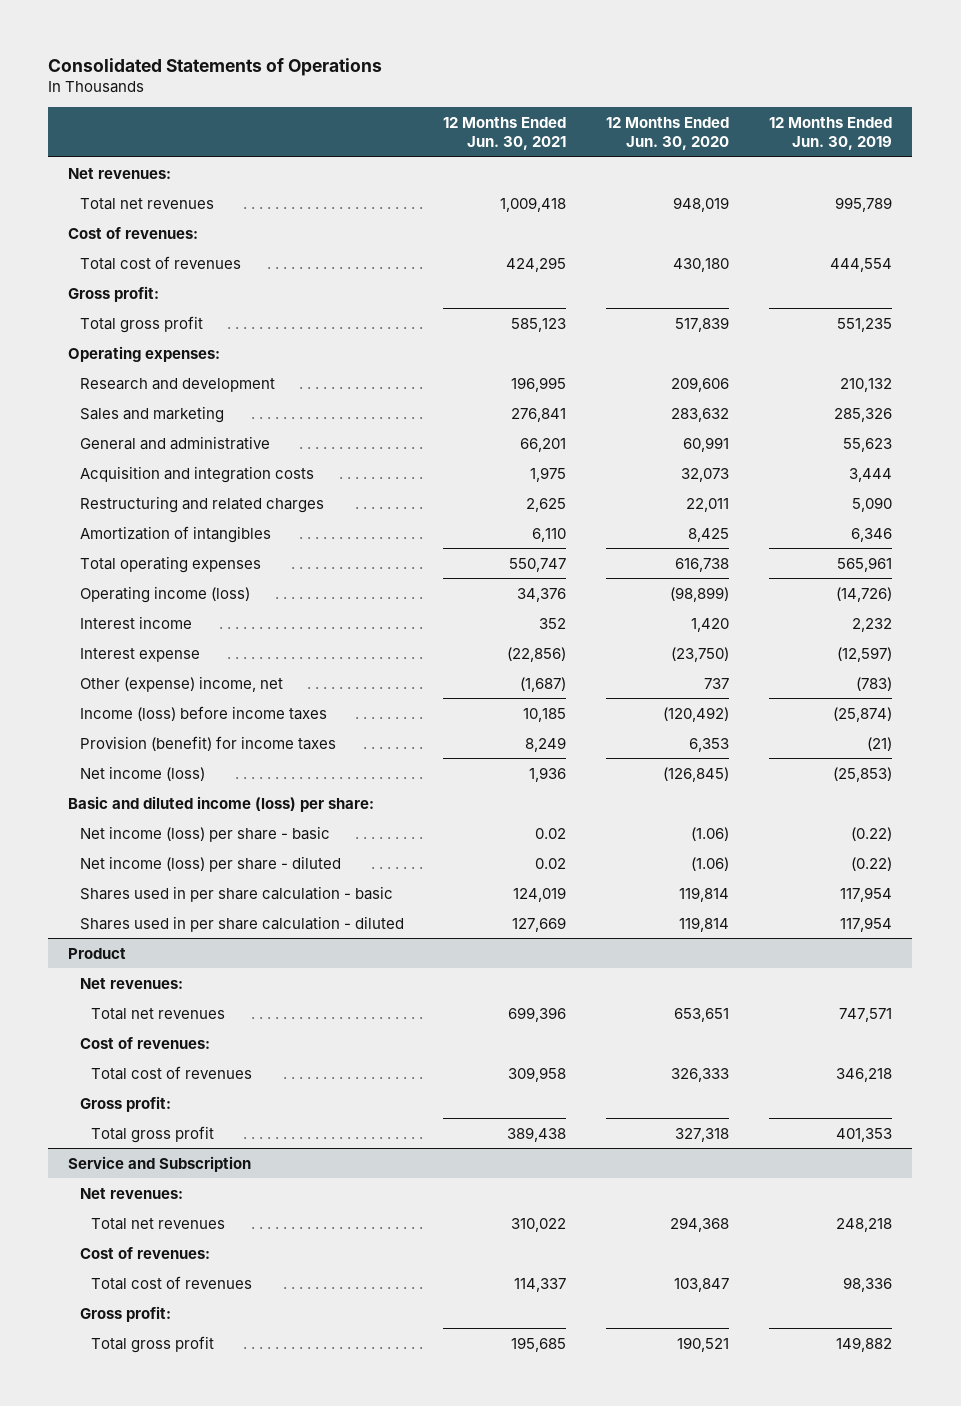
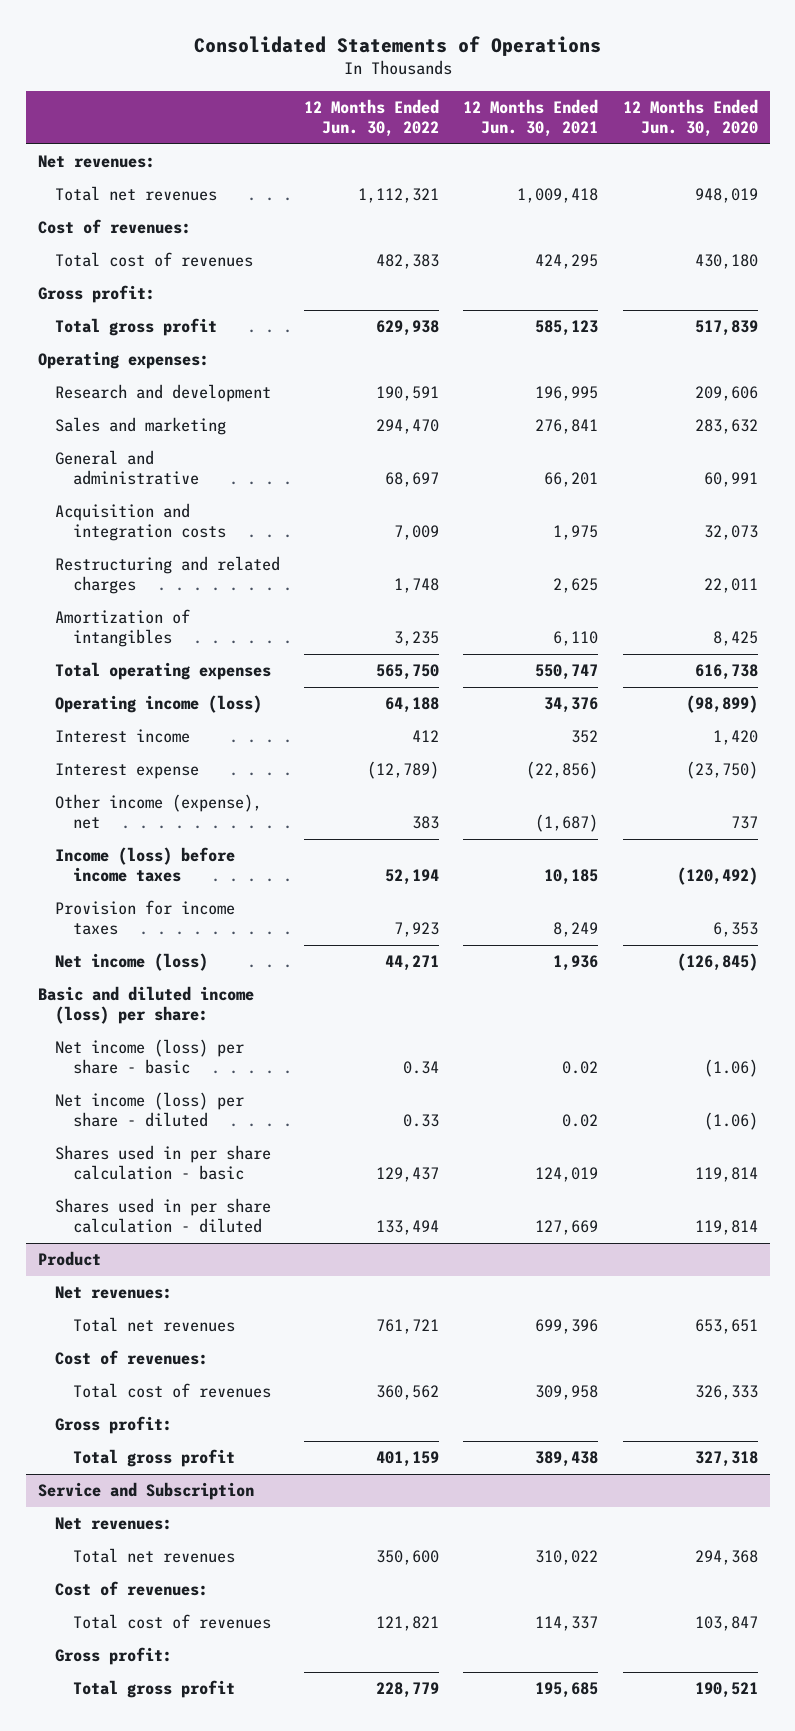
- | 12 Months Ended Jun. 30, 2021 | 12 Months Ended Jun. 30, 2020 | 12 Months Ended Jun. 30, 2019
+ | 12 Months Ended Jun. 30, 2022 | 12 Months Ended Jun. 30, 2021 | 12 Months Ended Jun. 30, 2020
- Other (expense) income, net | (1,687) | 737 | (783)
+ Other income (expense), net | 383 | (1,687) | 737
- Provision (benefit) for income taxes | 8,249 | 6,353 | (21)
+ Provision for income taxes | 7,923 | 8,249 | 6,353

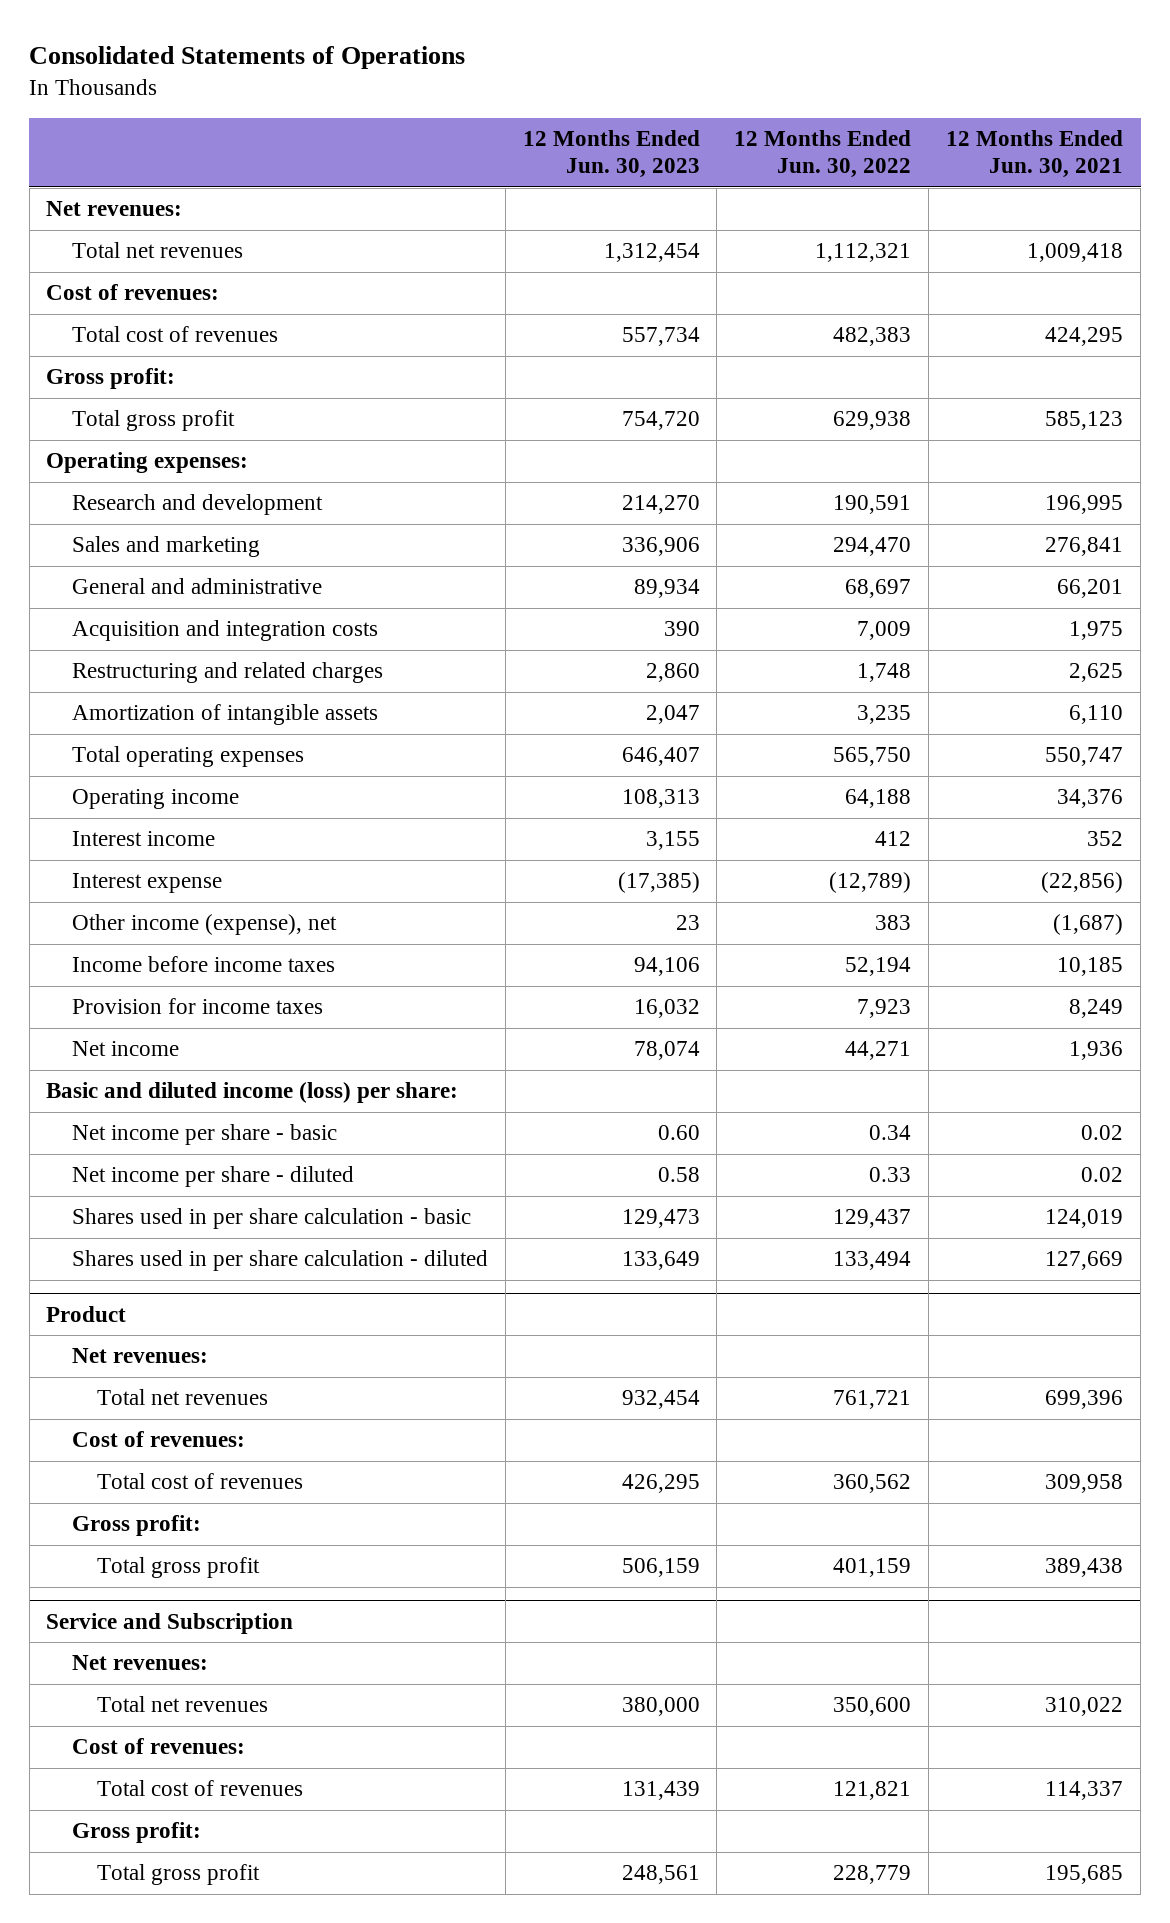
- | 12 Months Ended Jun. 30, 2022 | 12 Months Ended Jun. 30, 2021 | 12 Months Ended Jun. 30, 2020
+ | 12 Months Ended Jun. 30, 2023 | 12 Months Ended Jun. 30, 2022 | 12 Months Ended Jun. 30, 2021
- Amortization of intangibles | 3,235 | 6,110 | 8,425
+ Amortization of intangible assets | 2,047 | 3,235 | 6,110
- Operating income (loss) | 64,188 | 34,376 | (98,899)
+ Operating income | 108,313 | 64,188 | 34,376
- Income (loss) before income taxes | 52,194 | 10,185 | (120,492)
+ Income before income taxes | 94,106 | 52,194 | 10,185
- Net income (loss) | 44,271 | 1,936 | (126,845)
+ Net income | 78,074 | 44,271 | 1,936
- Net income (loss) per share - basic | 0.34 | 0.02 | (1.06)
- Net income (loss) per share - diluted | 0.33 | 0.02 | (1.06)
+ Net income per share - basic | 0.60 | 0.34 | 0.02
+ Net income per share - diluted | 0.58 | 0.33 | 0.02

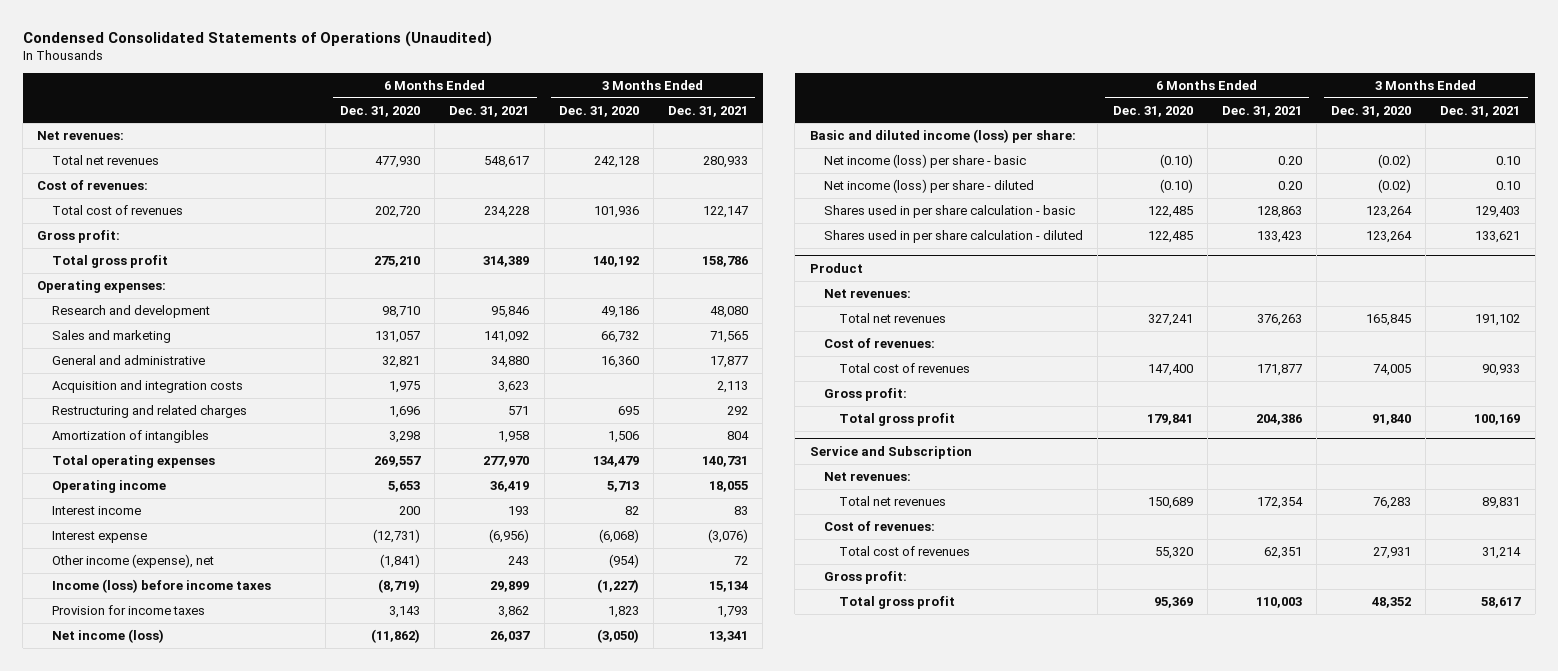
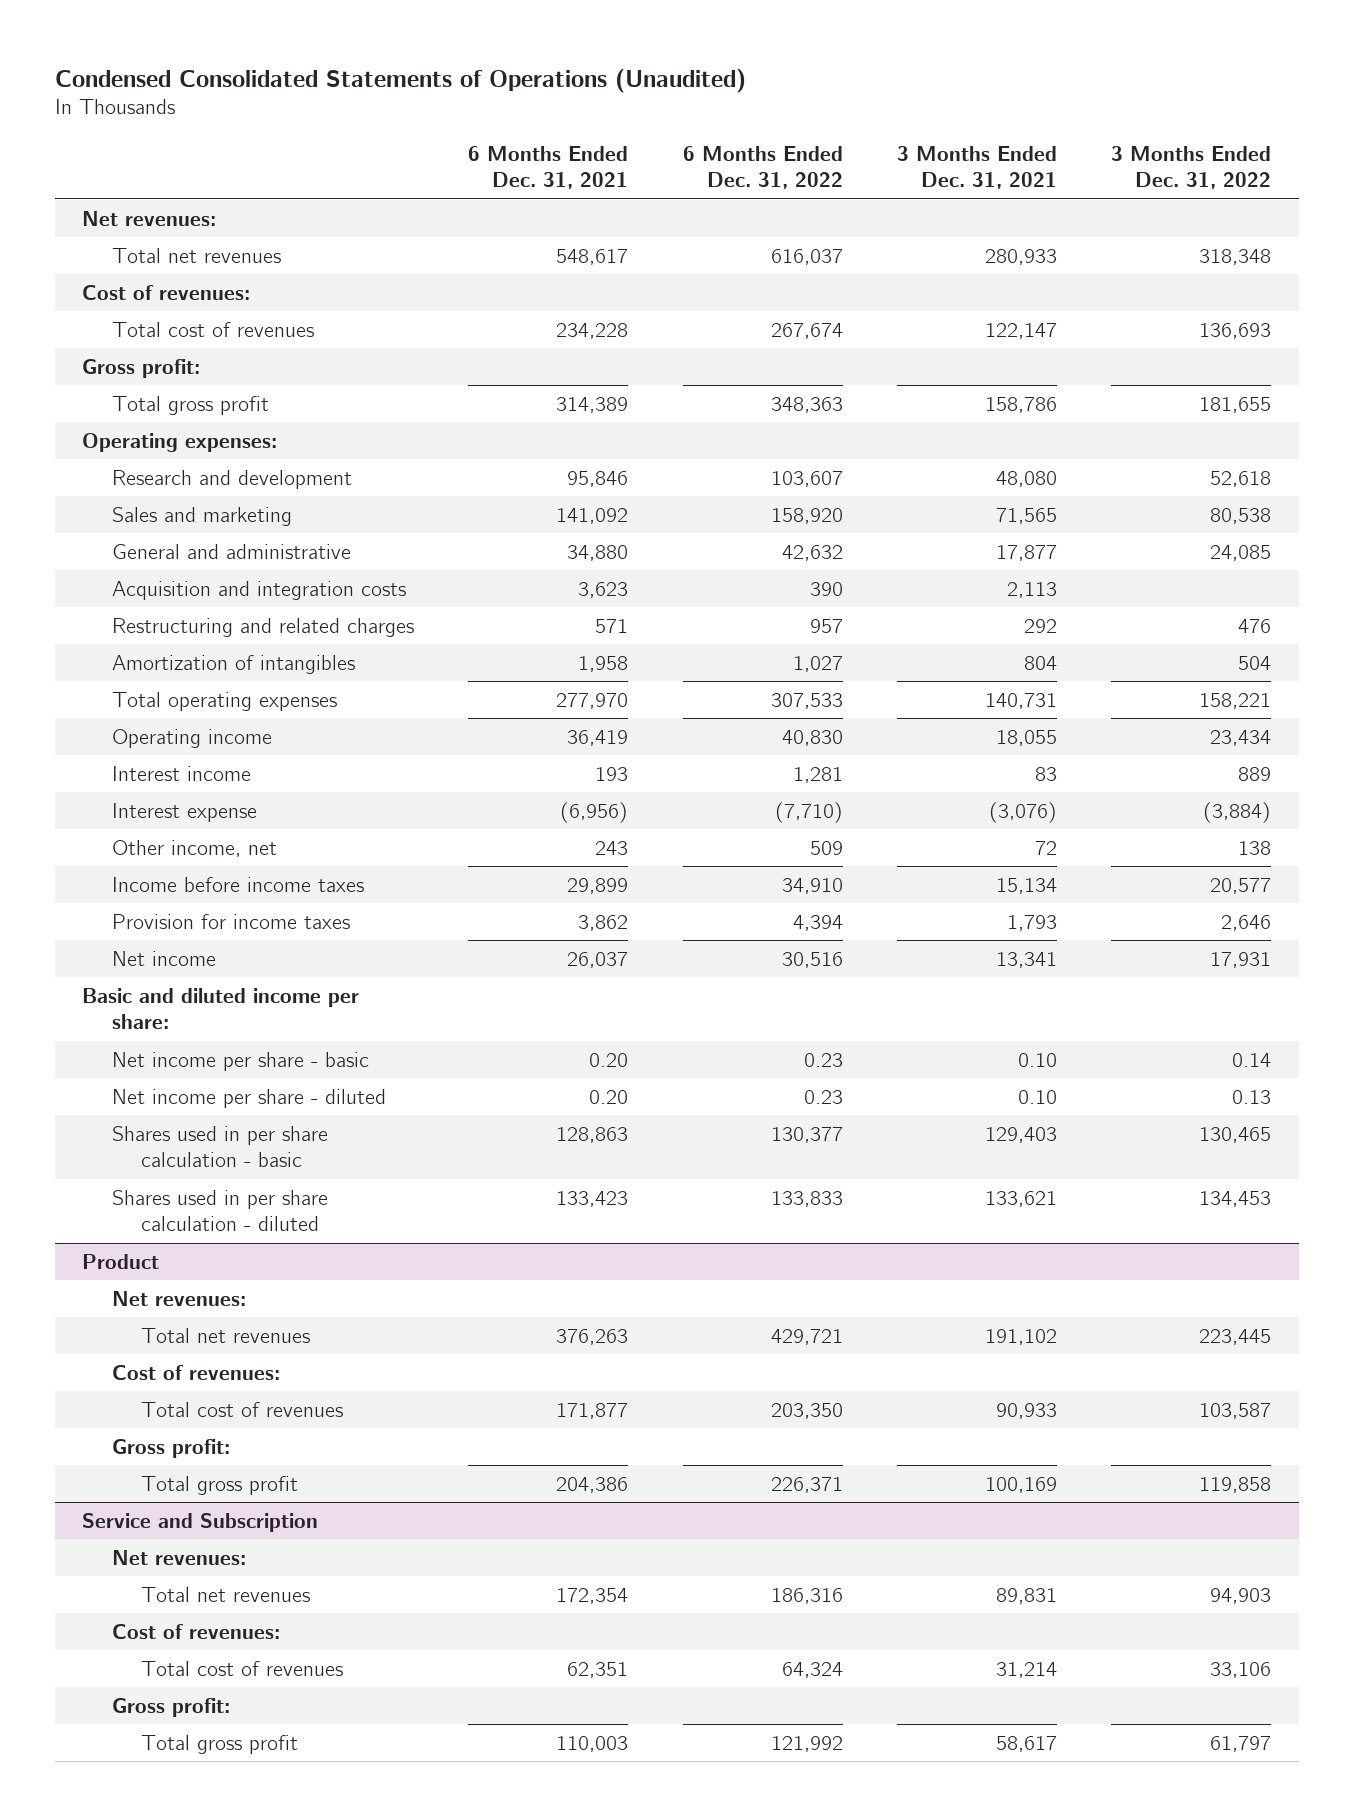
- | 6 Months Ended Dec. 31, 2020 | 6 Months Ended Dec. 31, 2021 | 3 Months Ended Dec. 31, 2020 | 3 Months Ended Dec. 31, 2021
+ | 6 Months Ended Dec. 31, 2021 | 6 Months Ended Dec. 31, 2022 | 3 Months Ended Dec. 31, 2021 | 3 Months Ended Dec. 31, 2022
- Other income (expense), net | (1,841) | 243 | (954) | 72
- Income (loss) before income taxes | (8,719) | 29,899 | (1,227) | 15,134
+ Other income, net | 243 | 509 | 72 | 138
+ Income before income taxes | 29,899 | 34,910 | 15,134 | 20,577
- Net income (loss) | (11,862) | 26,037 | (3,050) | 13,341
- Basic and diluted income (loss) per share:
- Net income (loss) per share - basic | (0.10) | 0.20 | (0.02) | 0.10
- Net income (loss) per share - diluted | (0.10) | 0.20 | (0.02) | 0.10
+ Net income | 26,037 | 30,516 | 13,341 | 17,931
+ Basic and diluted income per share:
+ Net income per share - basic | 0.20 | 0.23 | 0.10 | 0.14
+ Net income per share - diluted | 0.20 | 0.23 | 0.10 | 0.13

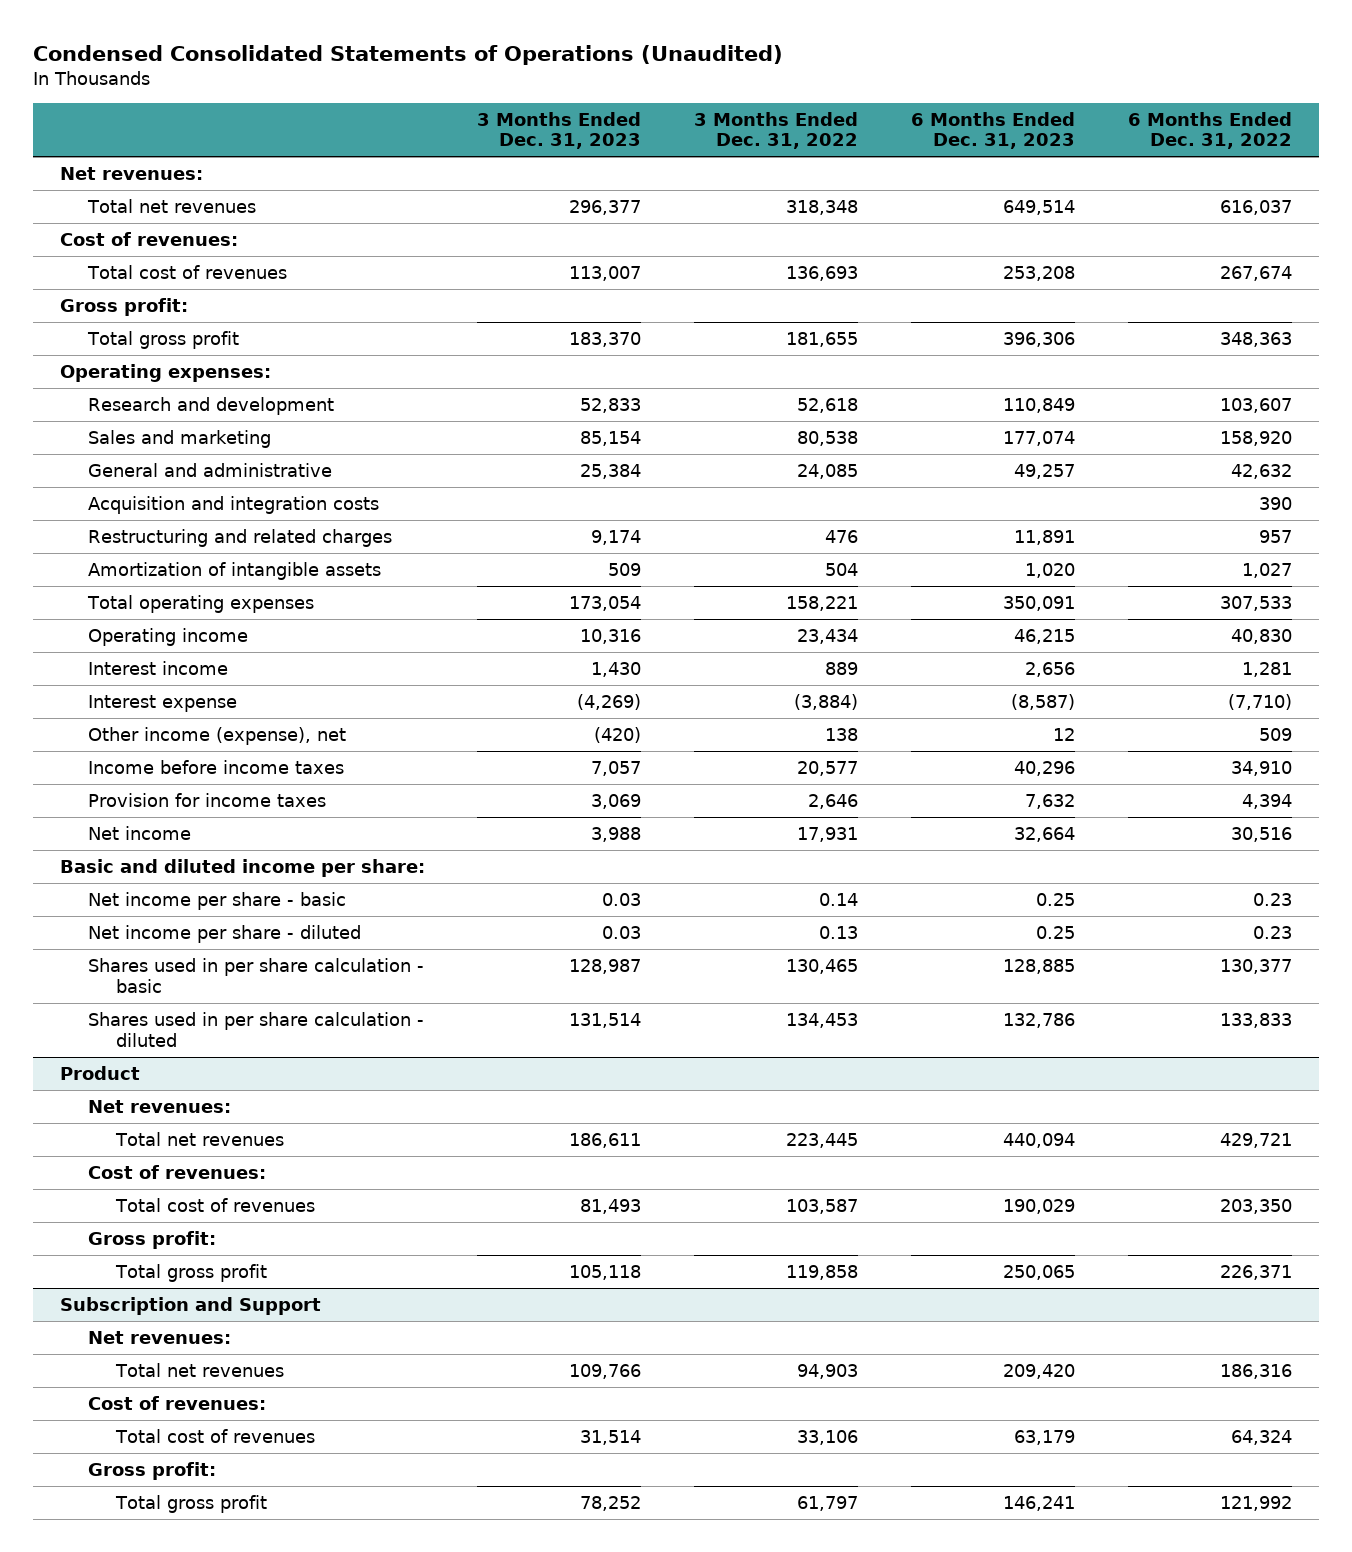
- | 6 Months Ended Dec. 31, 2021 | 6 Months Ended Dec. 31, 2022 | 3 Months Ended Dec. 31, 2021 | 3 Months Ended Dec. 31, 2022
+ | 3 Months Ended Dec. 31, 2023 | 3 Months Ended Dec. 31, 2022 | 6 Months Ended Dec. 31, 2023 | 6 Months Ended Dec. 31, 2022
- Amortization of intangibles | 1,958 | 1,027 | 804 | 504
+ Amortization of intangible assets | 509 | 504 | 1,020 | 1,027
- Other income, net | 243 | 509 | 72 | 138
+ Other income (expense), net | (420) | 138 | 12 | 509
- Service and Subscription
+ Subscription and Support

